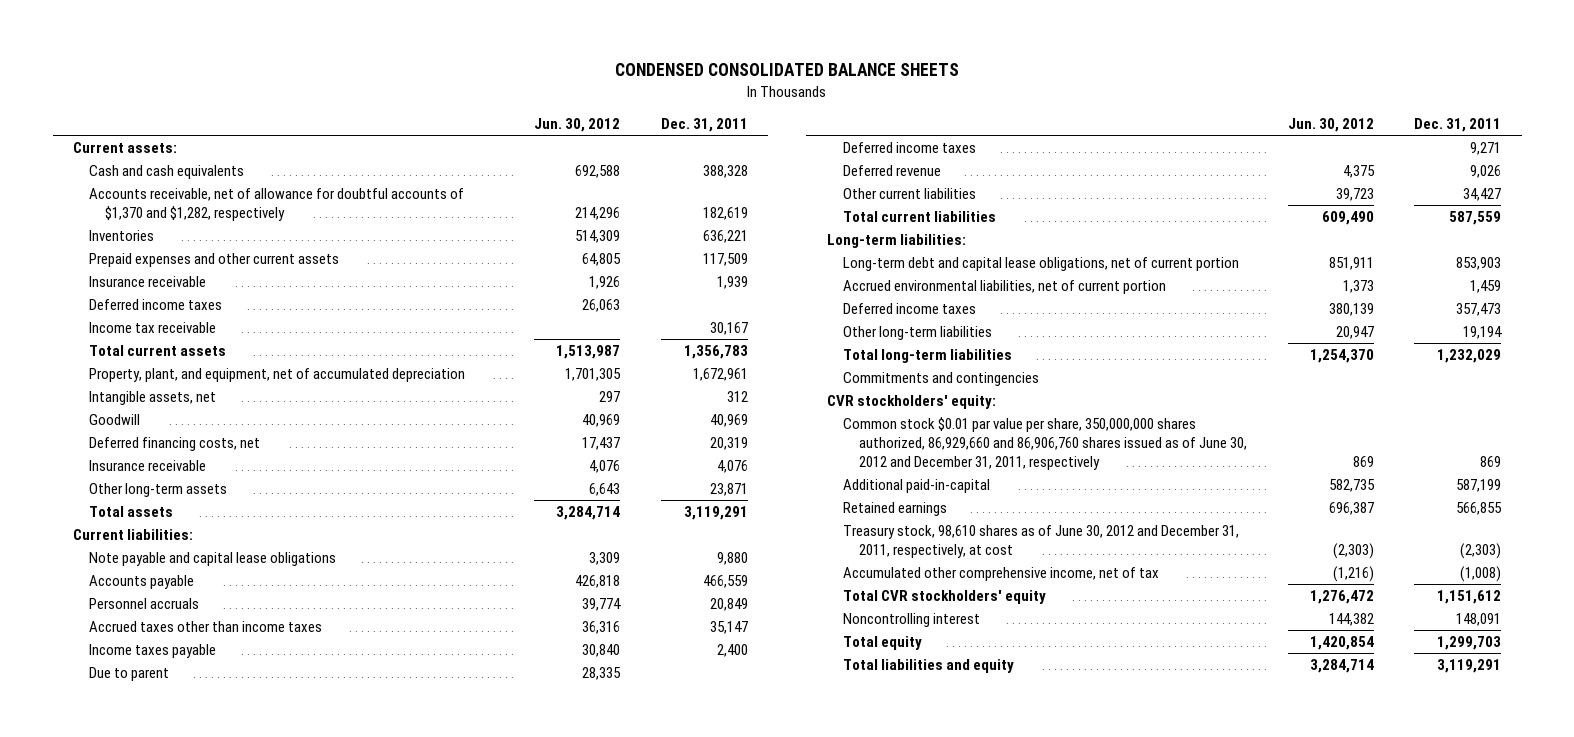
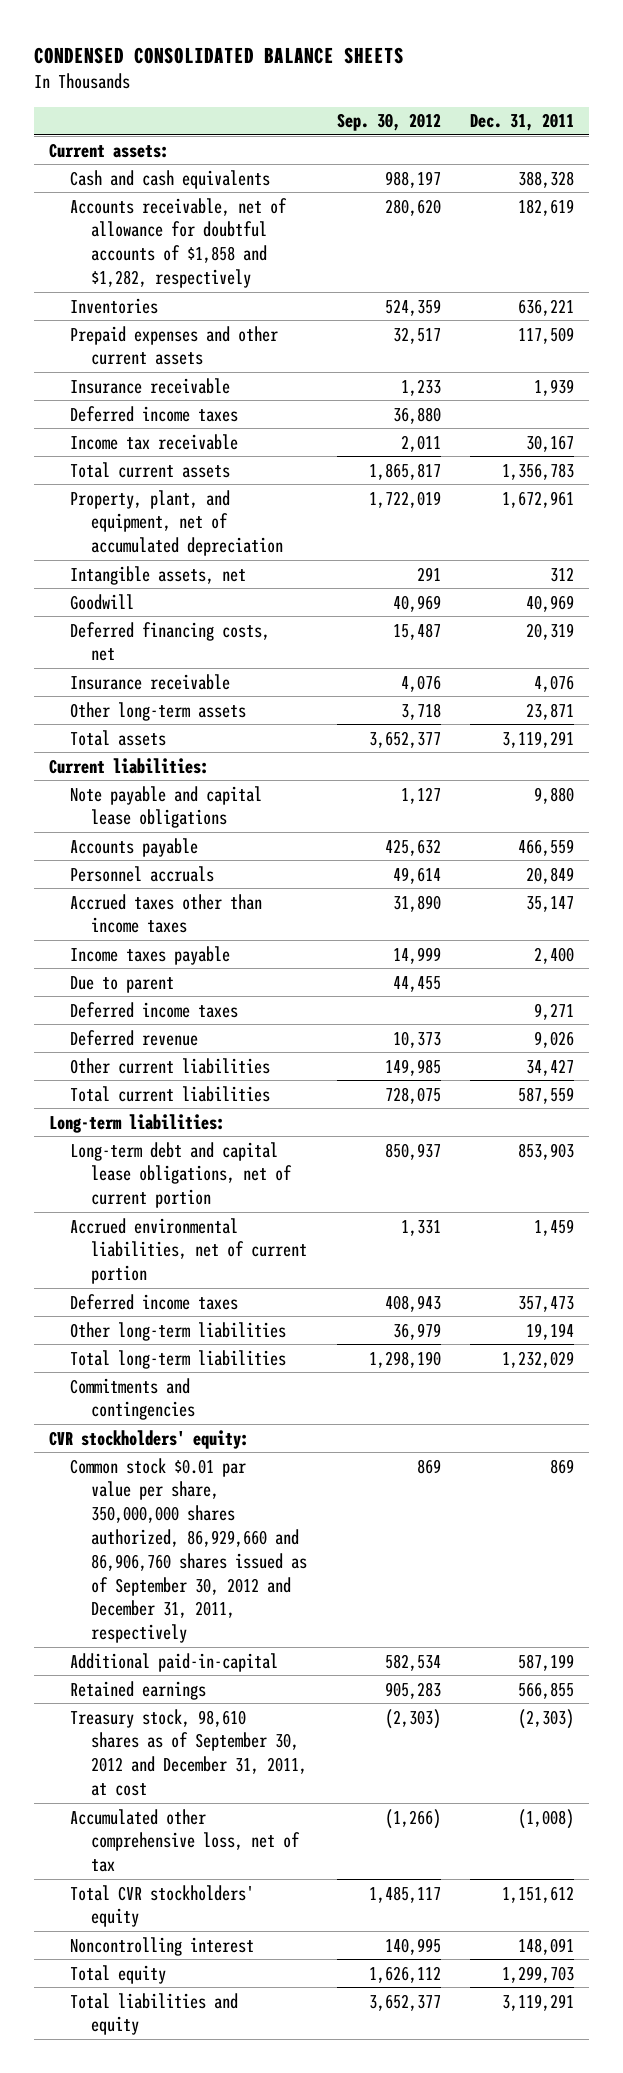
- | Jun. 30, 2012 | Dec. 31, 2011
+ | Sep. 30, 2012 | Dec. 31, 2011
- Accounts receivable, net of allowance for doubtful accounts of $1,370 and $1,282, respectively | 214,296 | 182,619
+ Accounts receivable, net of allowance for doubtful accounts of $1,858 and $1,282, respectively | 280,620 | 182,619
- Common stock $0.01 par value per share, 350,000,000 shares authorized, 86,929,660 and 86,906,760 shares issued as of June 30, 2012 and December 31, 2011, respectively | 869 | 869
+ Common stock $0.01 par value per share, 350,000,000 shares authorized, 86,929,660 and 86,906,760 shares issued as of September 30, 2012 and December 31, 2011, respectively | 869 | 869
- Treasury stock, 98,610 shares as of June 30, 2012 and December 31, 2011, respectively, at cost | (2,303) | (2,303)
- Accumulated other comprehensive income, net of tax | (1,216) | (1,008)
+ Treasury stock, 98,610 shares as of September 30, 2012 and December 31, 2011, at cost | (2,303) | (2,303)
+ Accumulated other comprehensive loss, net of tax | (1,266) | (1,008)

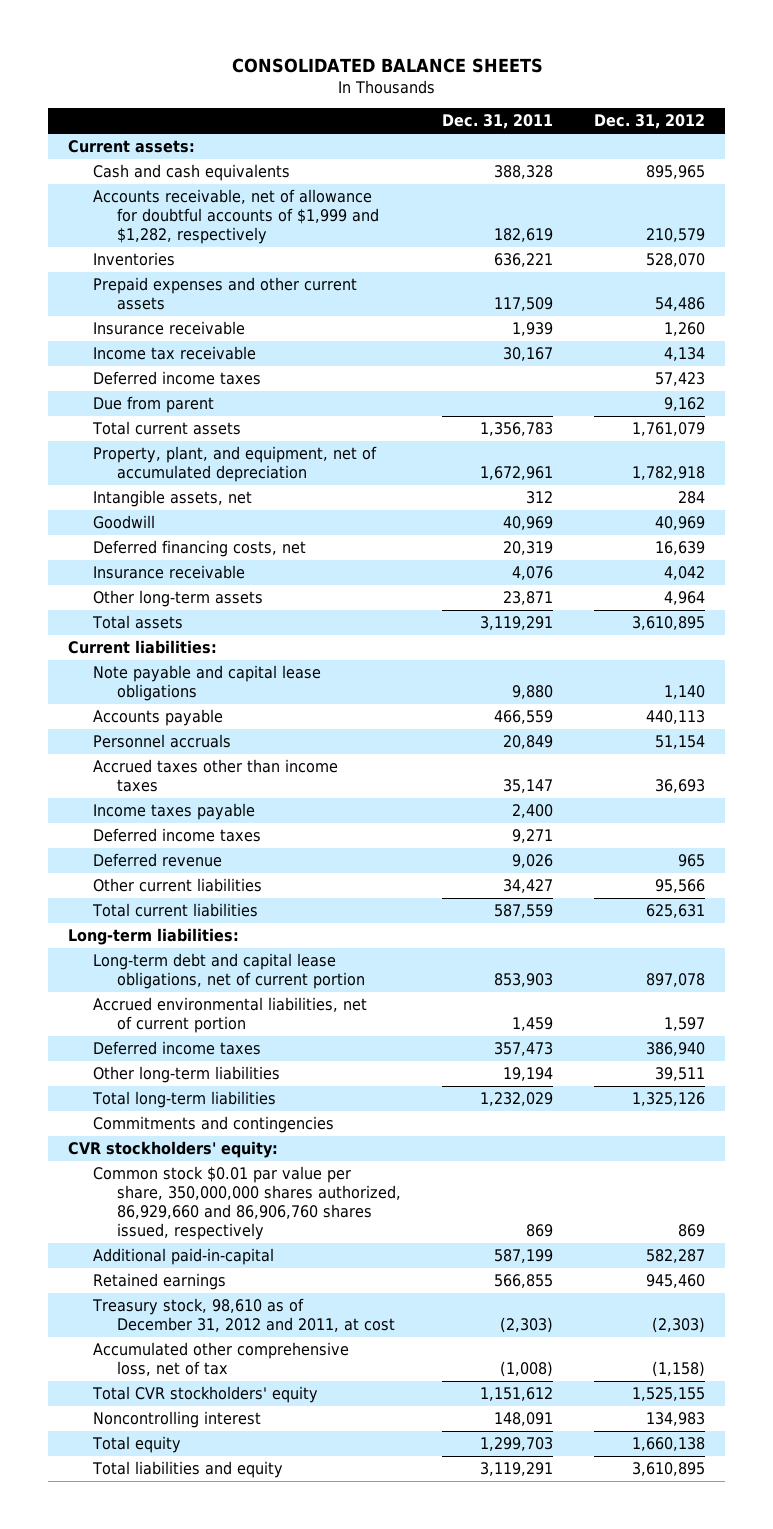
- CONDENSED CONSOLIDATED BALANCE SHEETS
+ CONSOLIDATED BALANCE SHEETS
- | Sep. 30, 2012 | Dec. 31, 2011
+ | Dec. 31, 2011 | Dec. 31, 2012
- Accounts receivable, net of allowance for doubtful accounts of $1,858 and $1,282, respectively | 280,620 | 182,619
+ Accounts receivable, net of allowance for doubtful accounts of $1,999 and $1,282, respectively | 182,619 | 210,579
moved down: Deferred income taxes | | 57,423
+ Due from parent | | 9,162
- Due to parent | 44,455 |
- Common stock $0.01 par value per share, 350,000,000 shares authorized, 86,929,660 and 86,906,760 shares issued as of September 30, 2012 and December 31, 2011, respectively | 869 | 869
+ Common stock $0.01 par value per share, 350,000,000 shares authorized, 86,929,660 and 86,906,760 shares issued, respectively | 869 | 869
- Treasury stock, 98,610 shares as of September 30, 2012 and December 31, 2011, at cost | (2,303) | (2,303)
+ Treasury stock, 98,610 as of December 31, 2012 and 2011, at cost | (2,303) | (2,303)

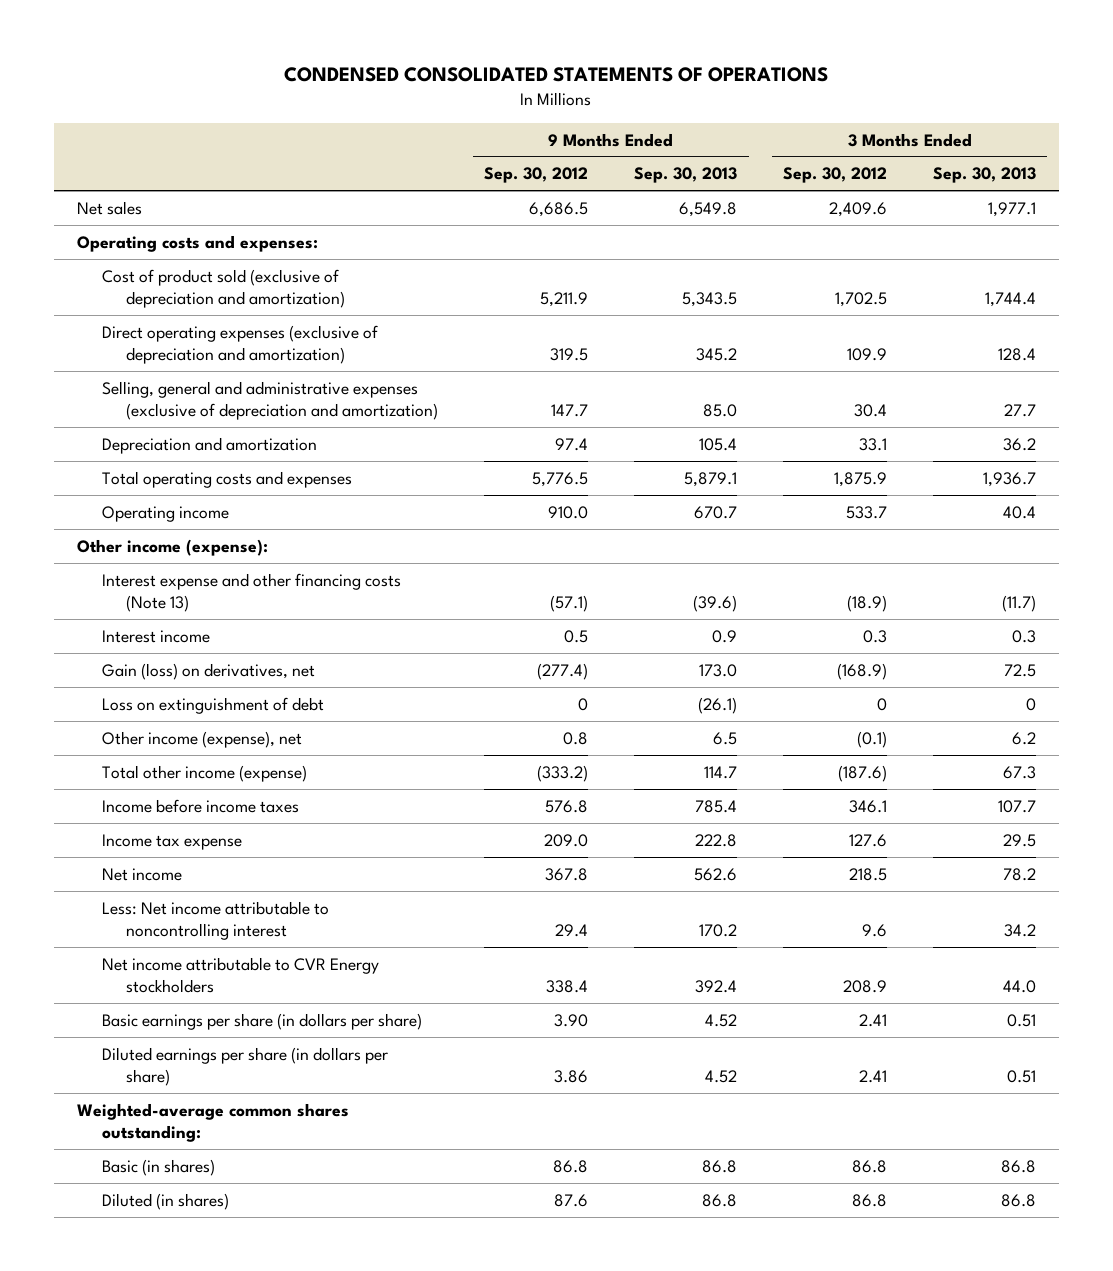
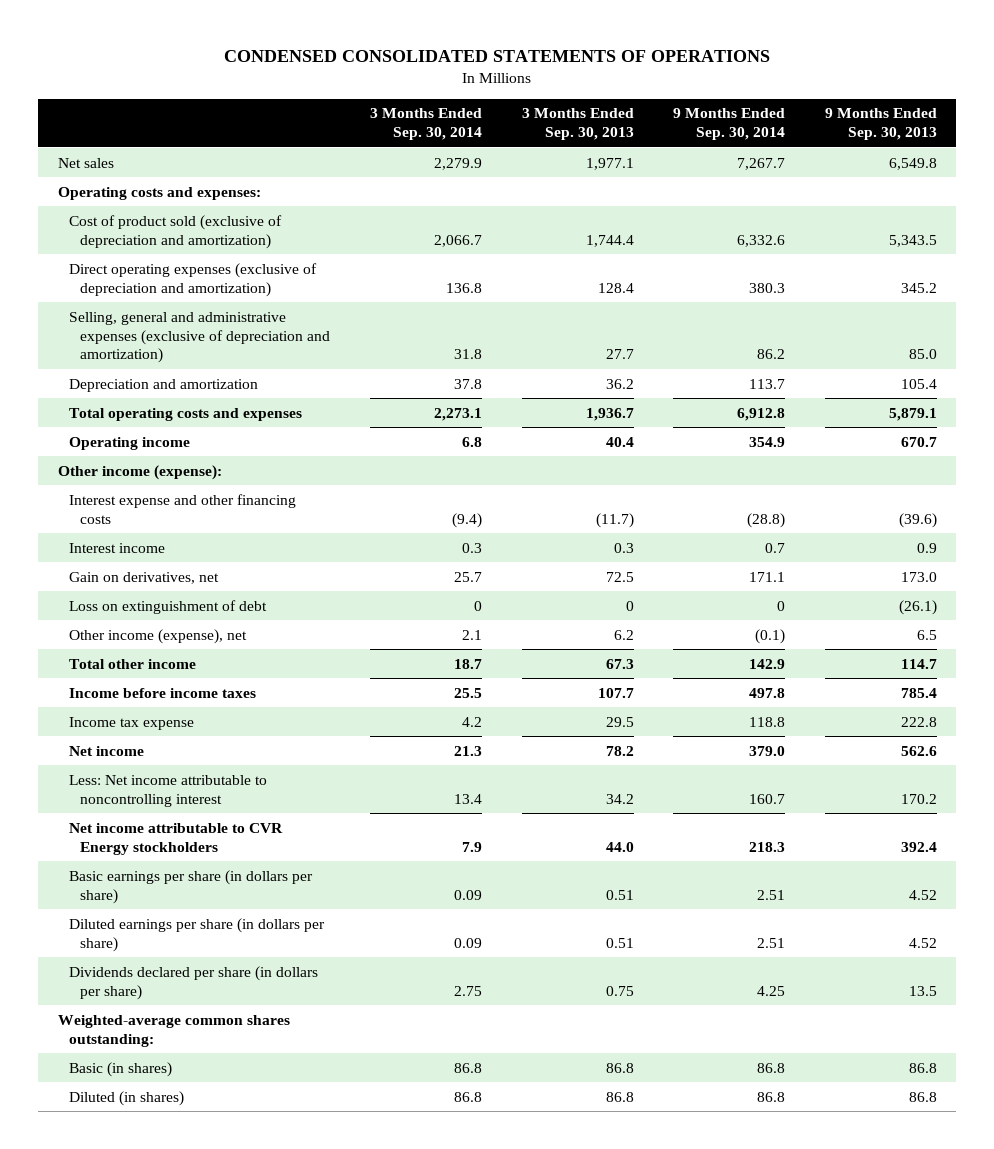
- | 9 Months Ended Sep. 30, 2012 | 9 Months Ended Sep. 30, 2013 | 3 Months Ended Sep. 30, 2012 | 3 Months Ended Sep. 30, 2013
+ | 3 Months Ended Sep. 30, 2014 | 3 Months Ended Sep. 30, 2013 | 9 Months Ended Sep. 30, 2014 | 9 Months Ended Sep. 30, 2013
- Interest expense and other financing costs (Note 13) | (57.1) | (39.6) | (18.9) | (11.7)
+ Interest expense and other financing costs | (9.4) | (11.7) | (28.8) | (39.6)
- Gain (loss) on derivatives, net | (277.4) | 173.0 | (168.9) | 72.5
+ Gain on derivatives, net | 25.7 | 72.5 | 171.1 | 173.0
- Total other income (expense) | (333.2) | 114.7 | (187.6) | 67.3
+ Total other income | 18.7 | 67.3 | 142.9 | 114.7
+ Dividends declared per share (in dollars per share) | 2.75 | 0.75 | 4.25 | 13.5

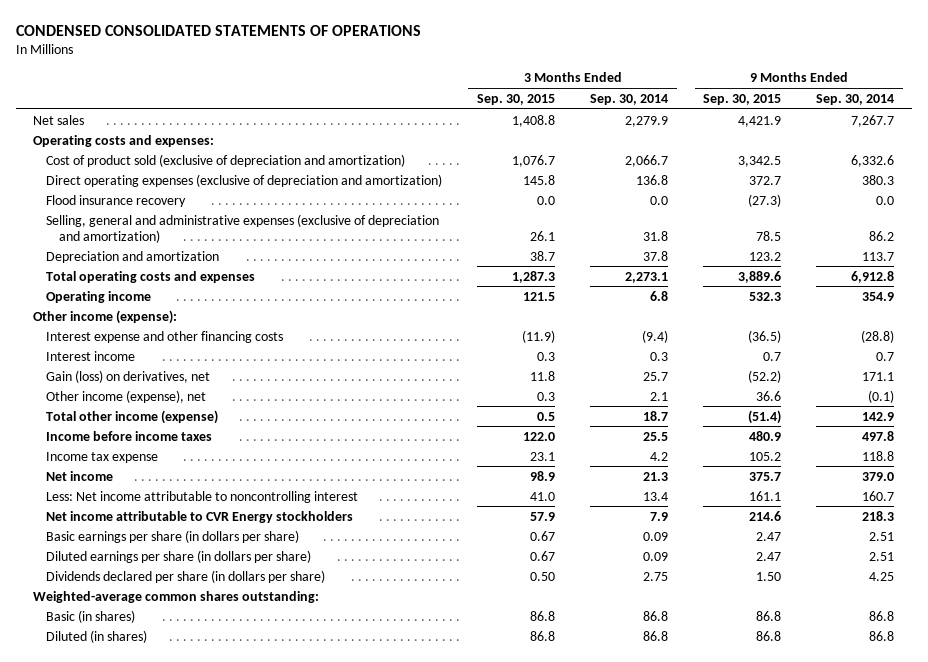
- | 3 Months Ended Sep. 30, 2014 | 3 Months Ended Sep. 30, 2013 | 9 Months Ended Sep. 30, 2014 | 9 Months Ended Sep. 30, 2013
+ | 3 Months Ended Sep. 30, 2015 | 3 Months Ended Sep. 30, 2014 | 9 Months Ended Sep. 30, 2015 | 9 Months Ended Sep. 30, 2014
+ Flood insurance recovery | 0.0 | 0.0 | (27.3) | 0.0
- Gain on derivatives, net | 25.7 | 72.5 | 171.1 | 173.0
- Loss on extinguishment of debt | 0 | 0 | 0 | (26.1)
+ Gain (loss) on derivatives, net | 11.8 | 25.7 | (52.2) | 171.1
- Total other income | 18.7 | 67.3 | 142.9 | 114.7
+ Total other income (expense) | 0.5 | 18.7 | (51.4) | 142.9

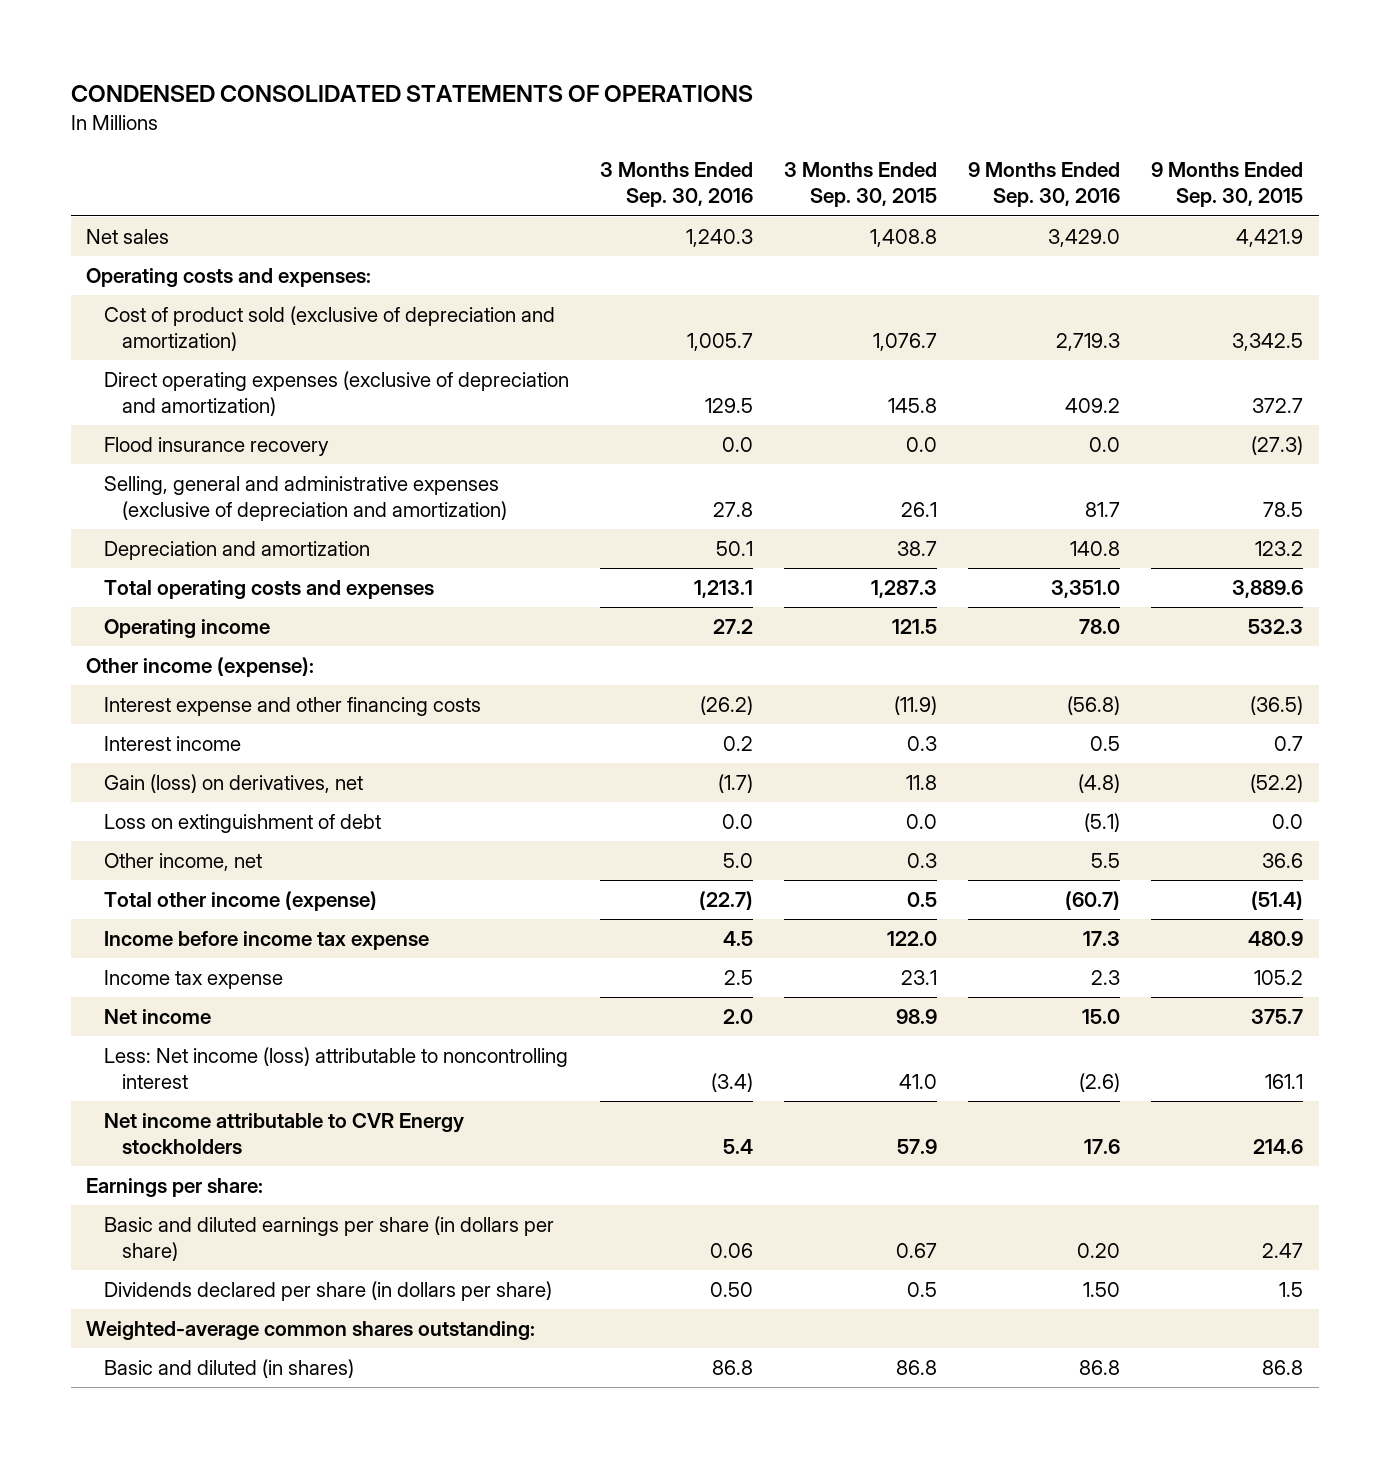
- | 3 Months Ended Sep. 30, 2015 | 3 Months Ended Sep. 30, 2014 | 9 Months Ended Sep. 30, 2015 | 9 Months Ended Sep. 30, 2014
+ | 3 Months Ended Sep. 30, 2016 | 3 Months Ended Sep. 30, 2015 | 9 Months Ended Sep. 30, 2016 | 9 Months Ended Sep. 30, 2015
- Other income (expense), net | 0.3 | 2.1 | 36.6 | (0.1)
+ Loss on extinguishment of debt | 0.0 | 0.0 | (5.1) | 0.0
+ Other income, net | 5.0 | 0.3 | 5.5 | 36.6
- Income before income taxes | 122.0 | 25.5 | 480.9 | 497.8
+ Income before income tax expense | 4.5 | 122.0 | 17.3 | 480.9
- Less: Net income attributable to noncontrolling interest | 41.0 | 13.4 | 161.1 | 160.7
+ Less: Net income (loss) attributable to noncontrolling interest | (3.4) | 41.0 | (2.6) | 161.1
- Basic earnings per share (in dollars per share) | 0.67 | 0.09 | 2.47 | 2.51
- Diluted earnings per share (in dollars per share) | 0.67 | 0.09 | 2.47 | 2.51
- Dividends declared per share (in dollars per share) | 0.50 | 2.75 | 1.50 | 4.25
+ Earnings per share:
+ Basic and diluted earnings per share (in dollars per share) | 0.06 | 0.67 | 0.20 | 2.47
+ Dividends declared per share (in dollars per share) | 0.50 | 0.5 | 1.50 | 1.5
- Basic (in shares) | 86.8 | 86.8 | 86.8 | 86.8
- Diluted (in shares) | 86.8 | 86.8 | 86.8 | 86.8
+ Basic and diluted (in shares) | 86.8 | 86.8 | 86.8 | 86.8

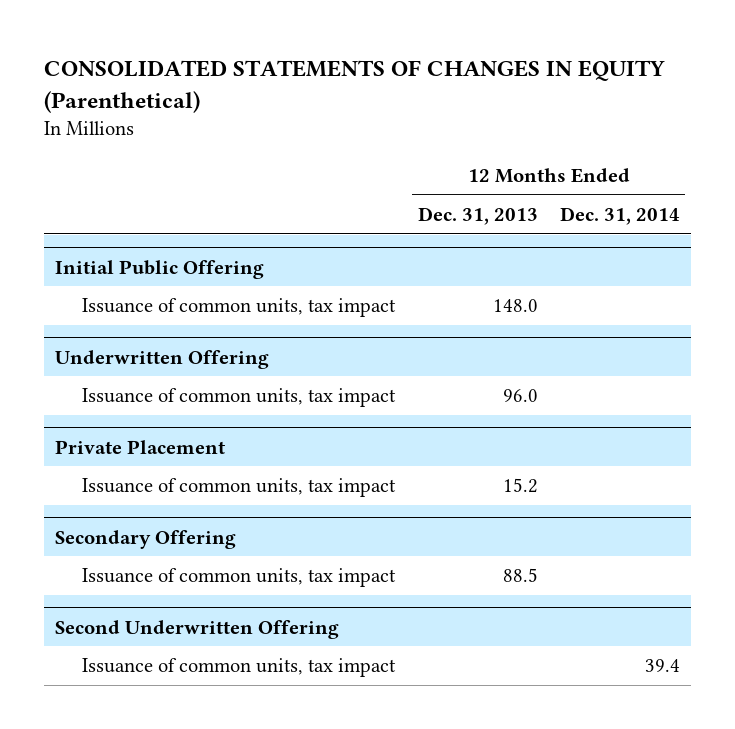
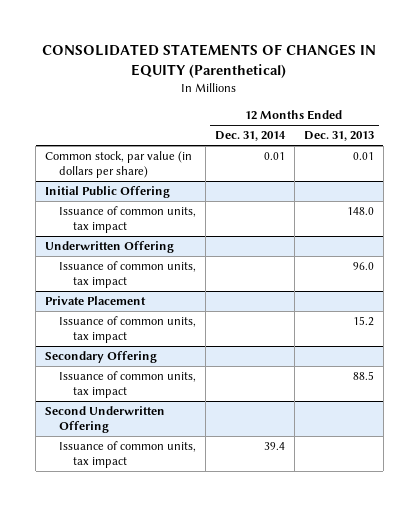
- | 12 Months Ended Dec. 31, 2013 | 12 Months Ended Dec. 31, 2014
+ | 12 Months Ended Dec. 31, 2014 | 12 Months Ended Dec. 31, 2013
+ Common stock, par value (in dollars per share) | 0.01 | 0.01

